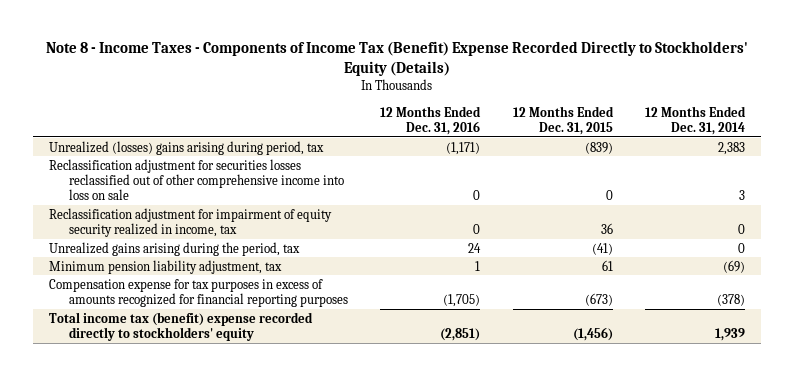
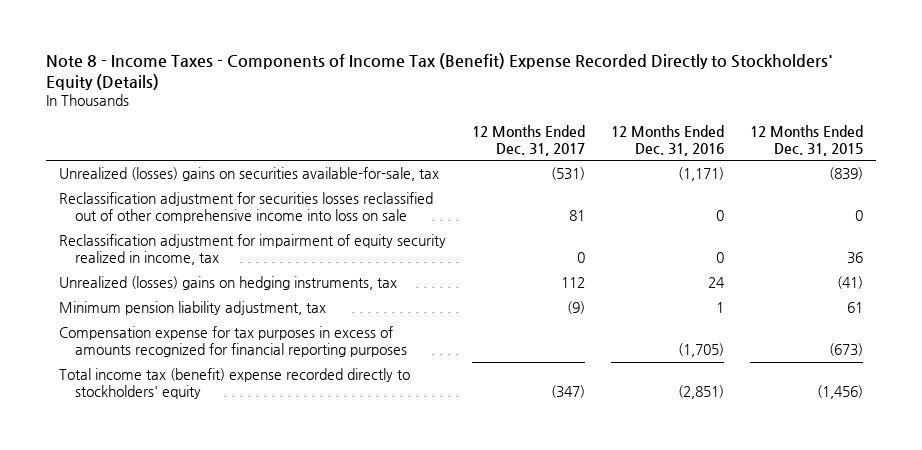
- | 12 Months Ended Dec. 31, 2016 | 12 Months Ended Dec. 31, 2015 | 12 Months Ended Dec. 31, 2014
+ | 12 Months Ended Dec. 31, 2017 | 12 Months Ended Dec. 31, 2016 | 12 Months Ended Dec. 31, 2015
- Unrealized (losses) gains arising during period, tax | (1,171) | (839) | 2,383
+ Unrealized (losses) gains on securities available-for-sale, tax | (531) | (1,171) | (839)
- Unrealized gains arising during the period, tax | 24 | (41) | 0
+ Unrealized (losses) gains on hedging instruments, tax | 112 | 24 | (41)

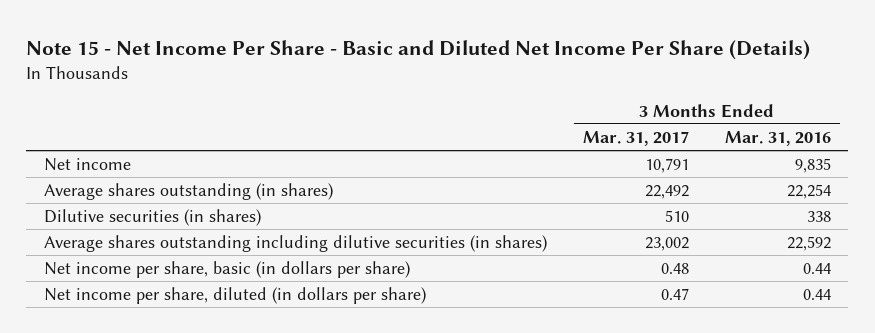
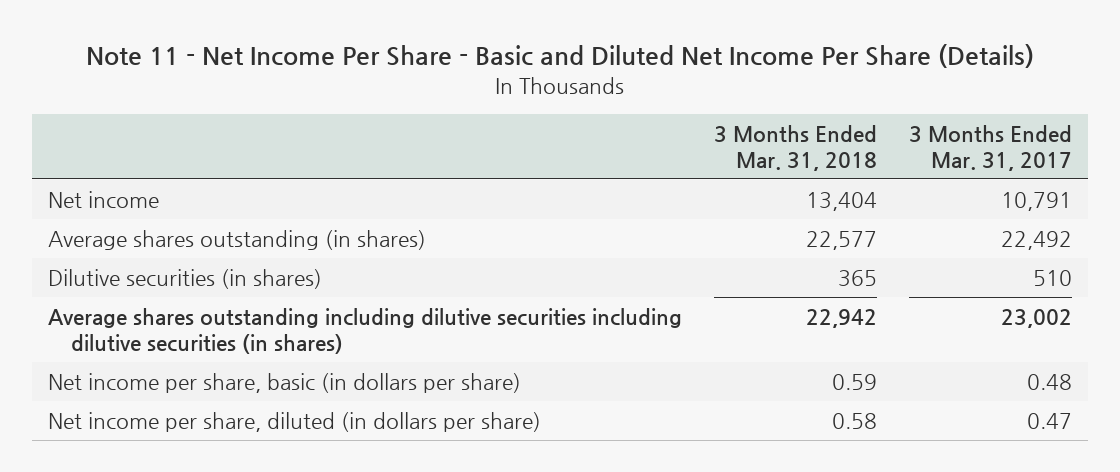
- Note 15 - Net Income Per Share - Basic and Diluted Net Income Per Share (Details)
+ Note 11 - Net Income Per Share - Basic and Diluted Net Income Per Share (Details)
- | 3 Months Ended Mar. 31, 2017 | 3 Months Ended Mar. 31, 2016
+ | 3 Months Ended Mar. 31, 2018 | 3 Months Ended Mar. 31, 2017
- Average shares outstanding including dilutive securities (in shares) | 23,002 | 22,592
+ Average shares outstanding including dilutive securities including dilutive securities (in shares) | 22,942 | 23,002

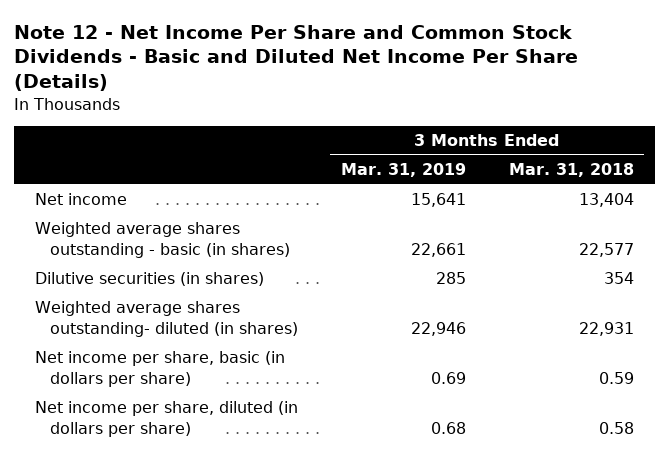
- Note 11 - Net Income Per Share - Basic and Diluted Net Income Per Share (Details)
+ Note 12 - Net Income Per Share and Common Stock Dividends - Basic and Diluted Net Income Per Share (Details)
- | 3 Months Ended Mar. 31, 2018 | 3 Months Ended Mar. 31, 2017
+ | 3 Months Ended Mar. 31, 2019 | 3 Months Ended Mar. 31, 2018
- Average shares outstanding (in shares) | 22,577 | 22,492
- Dilutive securities (in shares) | 365 | 510
- Average shares outstanding including dilutive securities including dilutive securities (in shares) | 22,942 | 23,002
+ Weighted average shares outstanding - basic (in shares) | 22,661 | 22,577
+ Dilutive securities (in shares) | 285 | 354
+ Weighted average shares outstanding- diluted (in shares) | 22,946 | 22,931

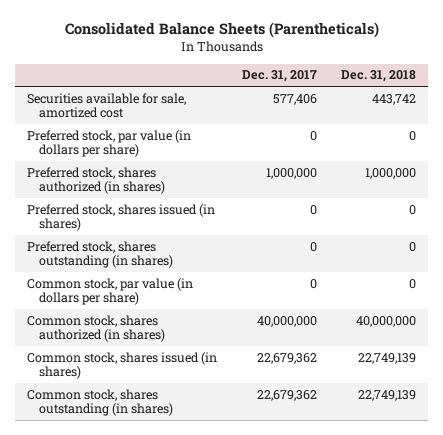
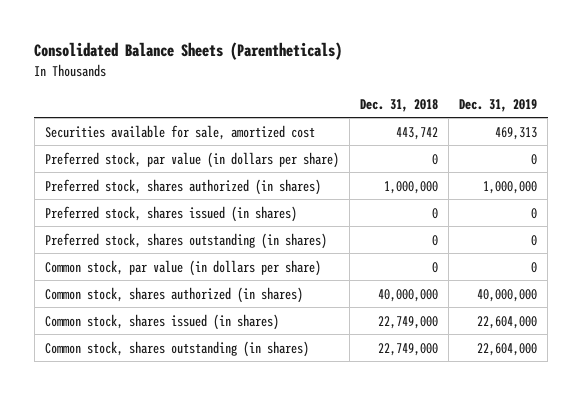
- | Dec. 31, 2017 | Dec. 31, 2018
+ | Dec. 31, 2018 | Dec. 31, 2019
- Common stock, shares issued (in shares) | 22,679,362 | 22,749,139
- Common stock, shares outstanding (in shares) | 22,679,362 | 22,749,139
+ Common stock, shares issued (in shares) | 22,749,000 | 22,604,000
+ Common stock, shares outstanding (in shares) | 22,749,000 | 22,604,000

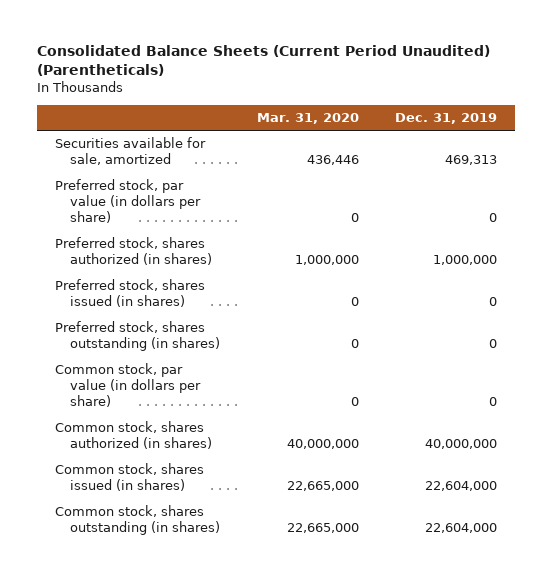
- Consolidated Balance Sheets (Parentheticals)
+ Consolidated Balance Sheets (Current Period Unaudited) (Parentheticals)
- | Dec. 31, 2018 | Dec. 31, 2019
+ | Mar. 31, 2020 | Dec. 31, 2019
- Securities available for sale, amortized cost | 443,742 | 469,313
+ Securities available for sale, amortized | 436,446 | 469,313

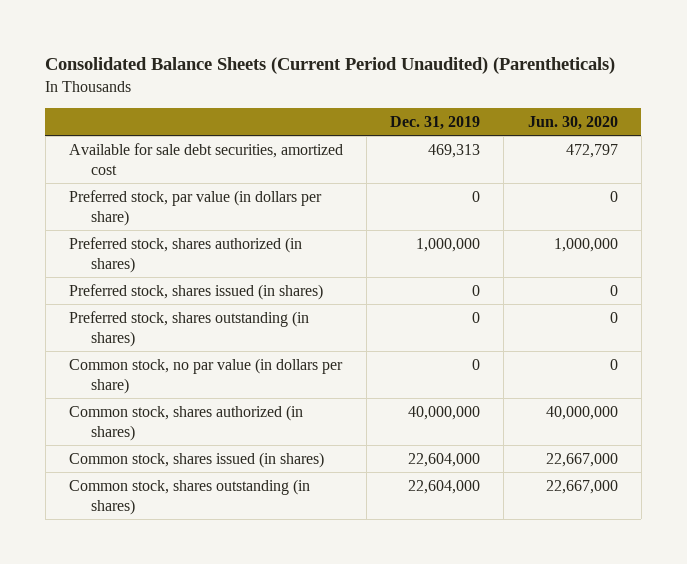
- | Mar. 31, 2020 | Dec. 31, 2019
+ | Dec. 31, 2019 | Jun. 30, 2020
- Securities available for sale, amortized | 436,446 | 469,313
+ Available for sale debt securities, amortized cost | 469,313 | 472,797
- Common stock, par value (in dollars per share) | 0 | 0
+ Common stock, no par value (in dollars per share) | 0 | 0

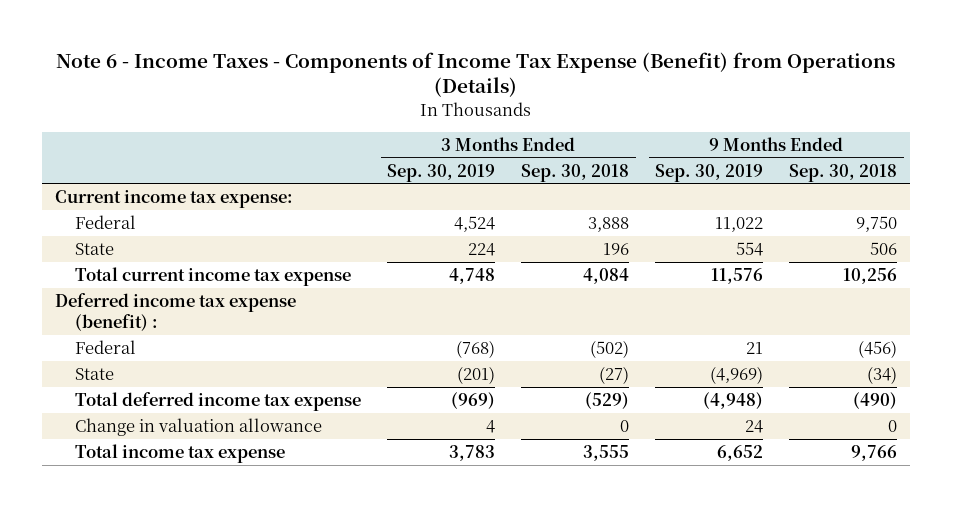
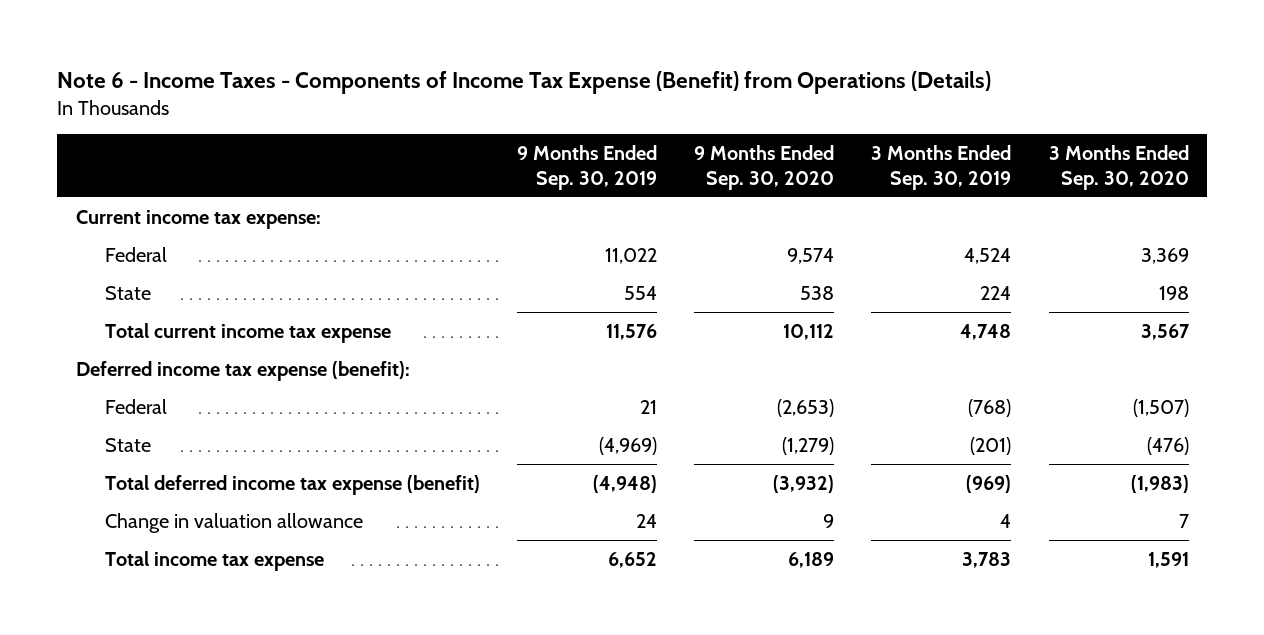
- | 3 Months Ended Sep. 30, 2019 | 3 Months Ended Sep. 30, 2018 | 9 Months Ended Sep. 30, 2019 | 9 Months Ended Sep. 30, 2018
+ | 9 Months Ended Sep. 30, 2019 | 9 Months Ended Sep. 30, 2020 | 3 Months Ended Sep. 30, 2019 | 3 Months Ended Sep. 30, 2020
- Deferred income tax expense (benefit) :
+ Deferred income tax expense (benefit):
- Total deferred income tax expense | (969) | (529) | (4,948) | (490)
+ Total deferred income tax expense (benefit) | (4,948) | (3,932) | (969) | (1,983)

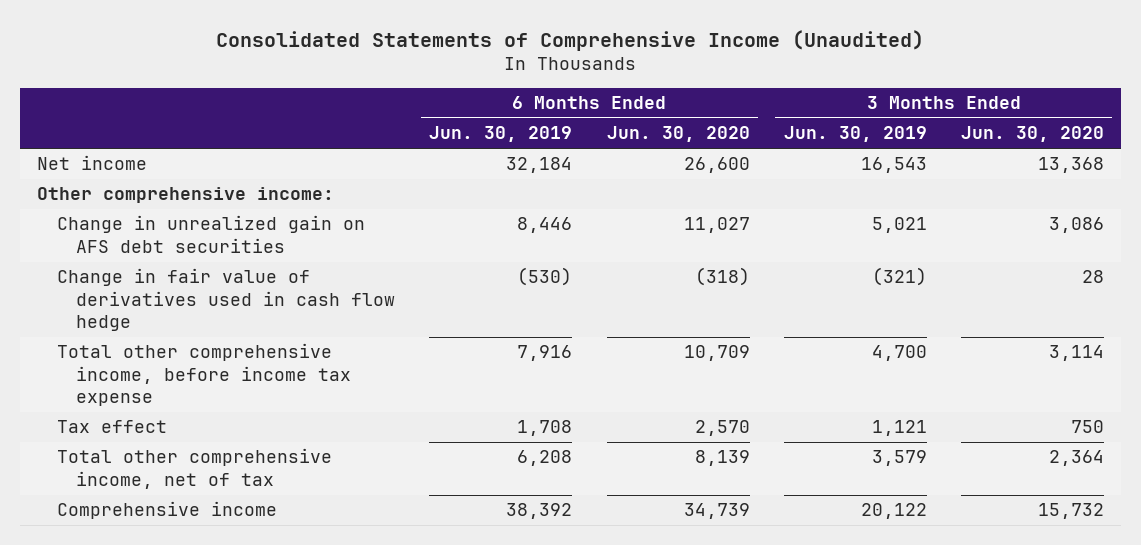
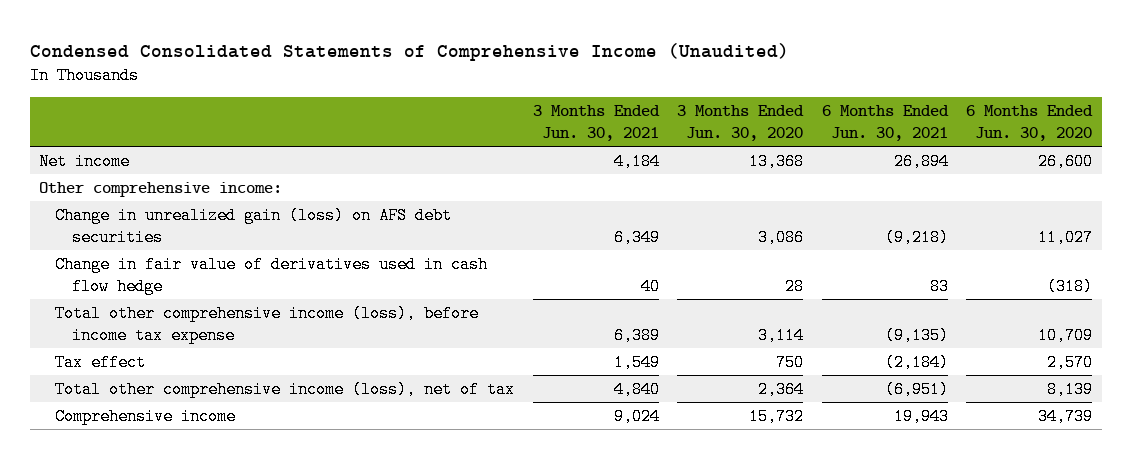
- Consolidated Statements of Comprehensive Income (Unaudited)
+ Condensed Consolidated Statements of Comprehensive Income (Unaudited)
- | 6 Months Ended Jun. 30, 2019 | 6 Months Ended Jun. 30, 2020 | 3 Months Ended Jun. 30, 2019 | 3 Months Ended Jun. 30, 2020
+ | 3 Months Ended Jun. 30, 2021 | 3 Months Ended Jun. 30, 2020 | 6 Months Ended Jun. 30, 2021 | 6 Months Ended Jun. 30, 2020
- Change in unrealized gain on AFS debt securities | 8,446 | 11,027 | 5,021 | 3,086
+ Change in unrealized gain (loss) on AFS debt securities | 6,349 | 3,086 | (9,218) | 11,027
- Total other comprehensive income, before income tax expense | 7,916 | 10,709 | 4,700 | 3,114
+ Total other comprehensive income (loss), before income tax expense | 6,389 | 3,114 | (9,135) | 10,709
- Total other comprehensive income, net of tax | 6,208 | 8,139 | 3,579 | 2,364
+ Total other comprehensive income (loss), net of tax | 4,840 | 2,364 | (6,951) | 8,139

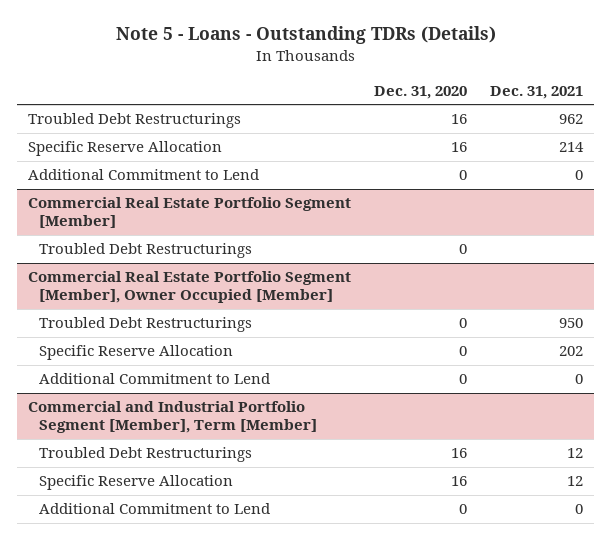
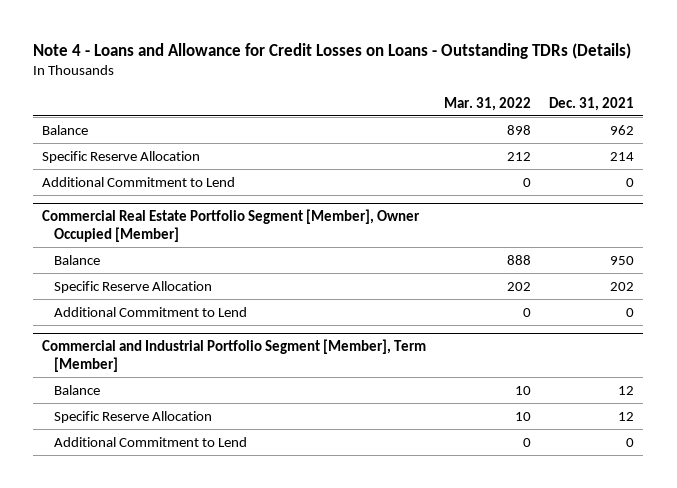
- Note 5 - Loans - Outstanding TDRs (Details)
+ Note 4 - Loans and Allowance for Credit Losses on Loans - Outstanding TDRs (Details)
- | Dec. 31, 2020 | Dec. 31, 2021
+ | Mar. 31, 2022 | Dec. 31, 2021
- Troubled Debt Restructurings | 16 | 962
+ Balance | 898 | 962
- Commercial Real Estate Portfolio Segment [Member]
- Troubled Debt Restructurings | 0 |
@ Commercial Real Estate Portfolio Segment [Member], Owner Occupied [Member]
- Troubled Debt Restructurings | 0 | 950
+ Balance | 888 | 950
@ Commercial and Industrial Portfolio Segment [Member], Term [Member]
- Troubled Debt Restructurings | 16 | 12
+ Balance | 10 | 12

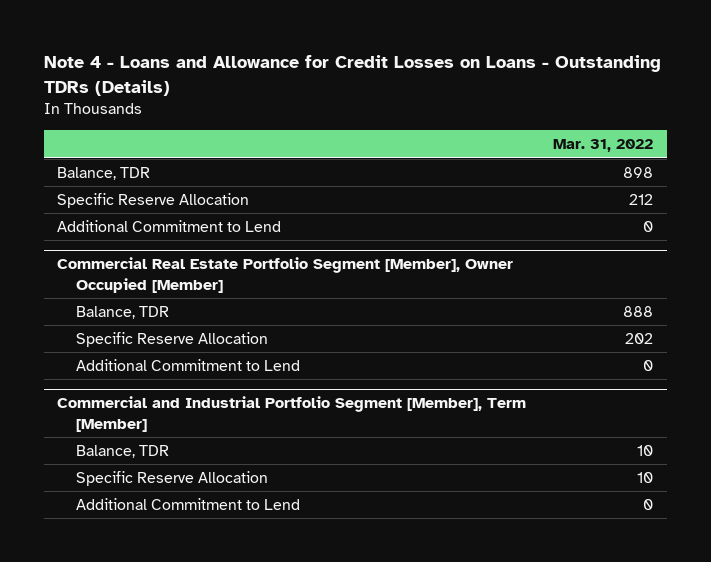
- | Mar. 31, 2022 | Dec. 31, 2021
+ | Mar. 31, 2022
- Balance | 898 | 962
+ Balance, TDR | 898
@ Commercial Real Estate Portfolio Segment [Member], Owner Occupied [Member]
- Balance | 888 | 950
+ Balance, TDR | 888
@ Commercial and Industrial Portfolio Segment [Member], Term [Member]
- Balance | 10 | 12
+ Balance, TDR | 10

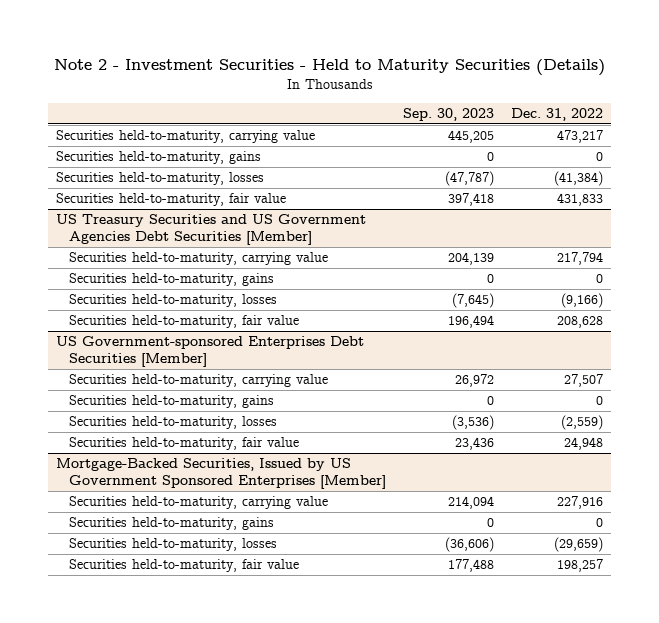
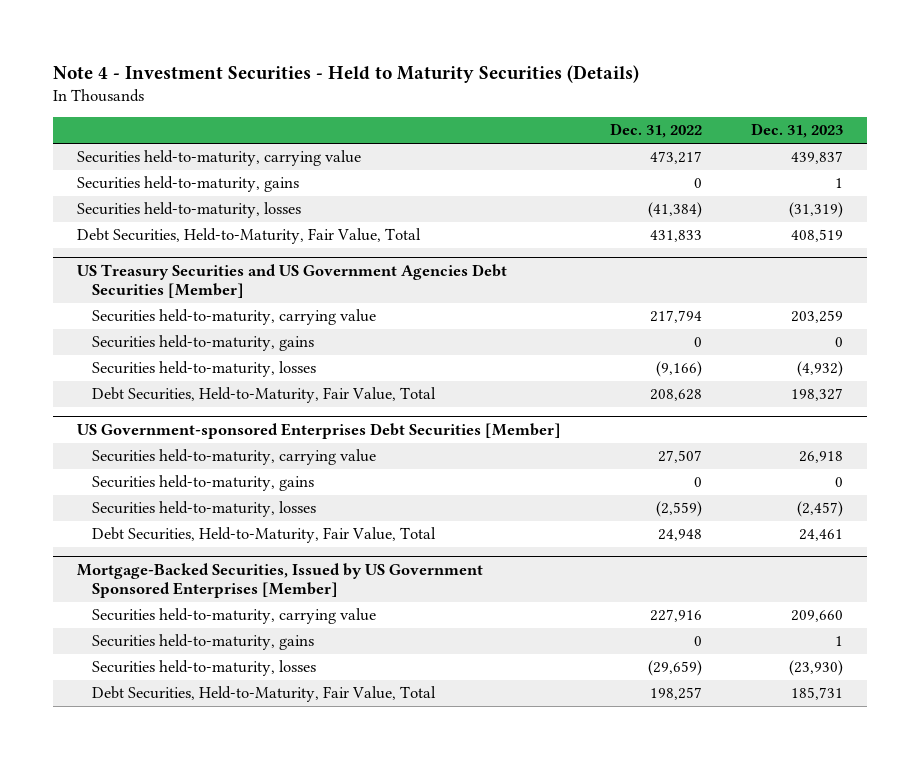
- Note 2 - Investment Securities - Held to Maturity Securities (Details)
+ Note 4 - Investment Securities - Held to Maturity Securities (Details)
- | Sep. 30, 2023 | Dec. 31, 2022
+ | Dec. 31, 2022 | Dec. 31, 2023
- Securities held-to-maturity, fair value | 397,418 | 431,833
+ Debt Securities, Held-to-Maturity, Fair Value, Total | 431,833 | 408,519
@ US Treasury Securities and US Government Agencies Debt Securities [Member]
- Securities held-to-maturity, fair value | 196,494 | 208,628
+ Debt Securities, Held-to-Maturity, Fair Value, Total | 208,628 | 198,327
@ US Government-sponsored Enterprises Debt Securities [Member]
- Securities held-to-maturity, fair value | 23,436 | 24,948
+ Debt Securities, Held-to-Maturity, Fair Value, Total | 24,948 | 24,461
@ Mortgage-Backed Securities, Issued by US Government Sponsored Enterprises [Member]
- Securities held-to-maturity, fair value | 177,488 | 198,257
+ Debt Securities, Held-to-Maturity, Fair Value, Total | 198,257 | 185,731

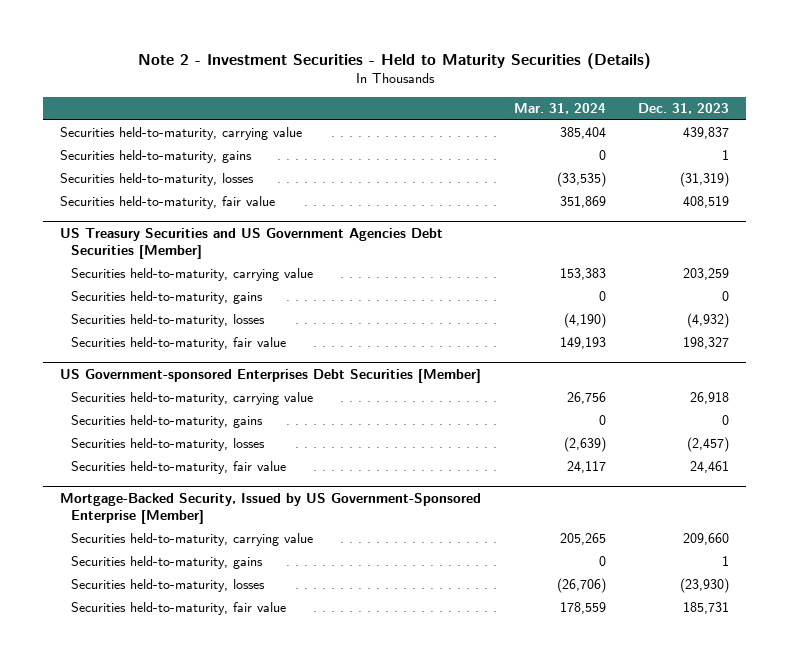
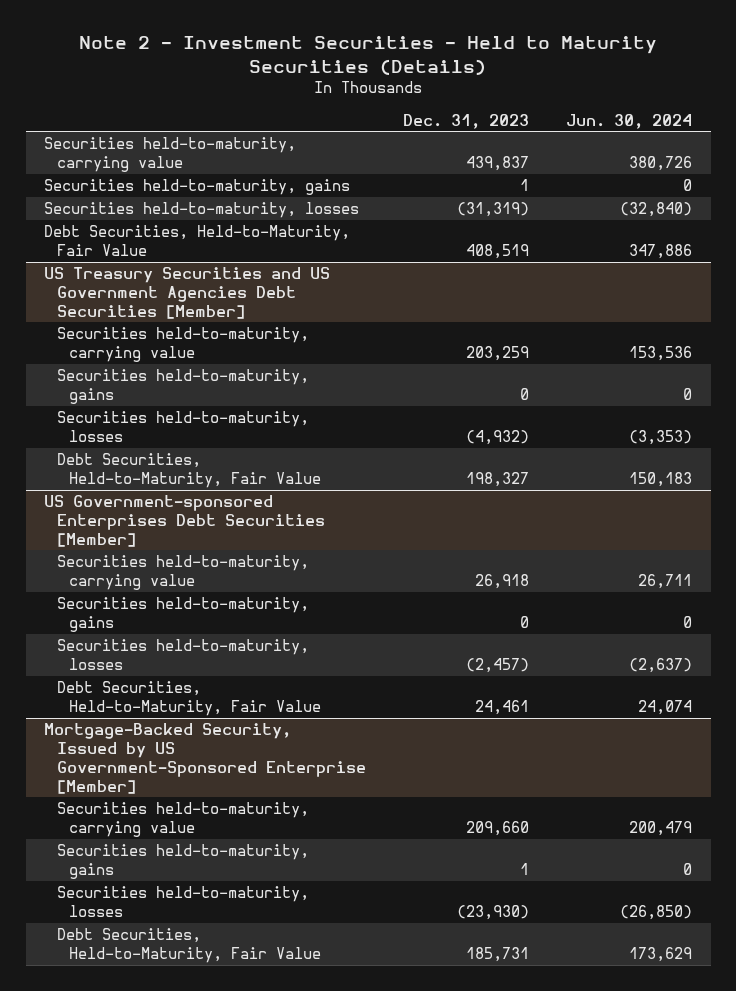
- | Mar. 31, 2024 | Dec. 31, 2023
+ | Dec. 31, 2023 | Jun. 30, 2024
- Securities held-to-maturity, fair value | 351,869 | 408,519
+ Debt Securities, Held-to-Maturity, Fair Value | 408,519 | 347,886
@ US Treasury Securities and US Government Agencies Debt Securities [Member]
- Securities held-to-maturity, fair value | 149,193 | 198,327
+ Debt Securities, Held-to-Maturity, Fair Value | 198,327 | 150,183
@ US Government-sponsored Enterprises Debt Securities [Member]
- Securities held-to-maturity, fair value | 24,117 | 24,461
+ Debt Securities, Held-to-Maturity, Fair Value | 24,461 | 24,074
@ Mortgage-Backed Security, Issued by US Government-Sponsored Enterprise [Member]
- Securities held-to-maturity, fair value | 178,559 | 185,731
+ Debt Securities, Held-to-Maturity, Fair Value | 185,731 | 173,629

